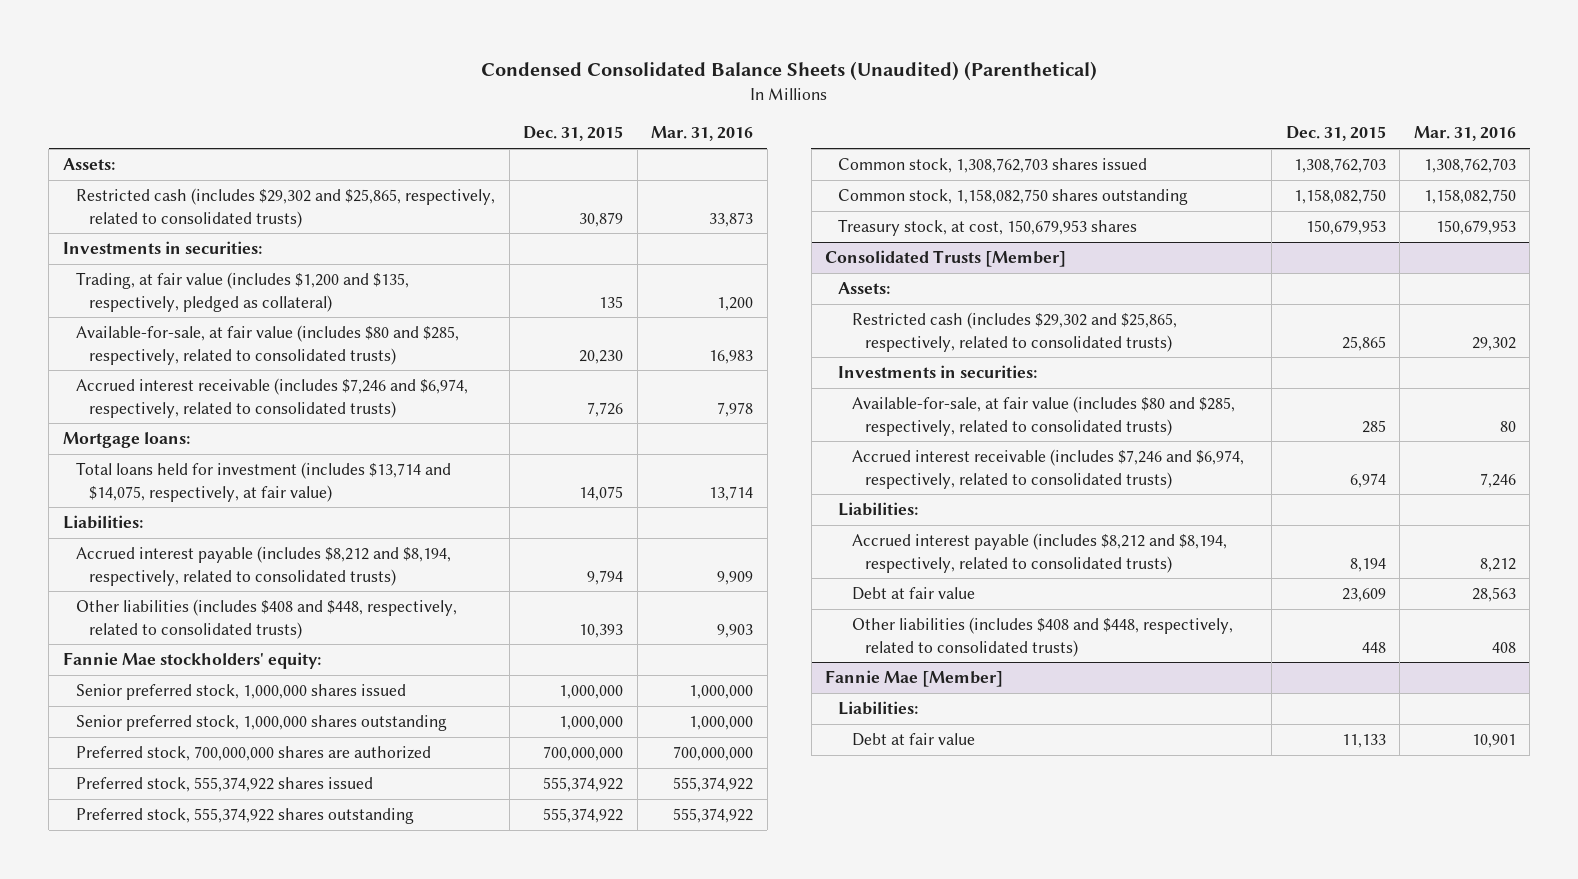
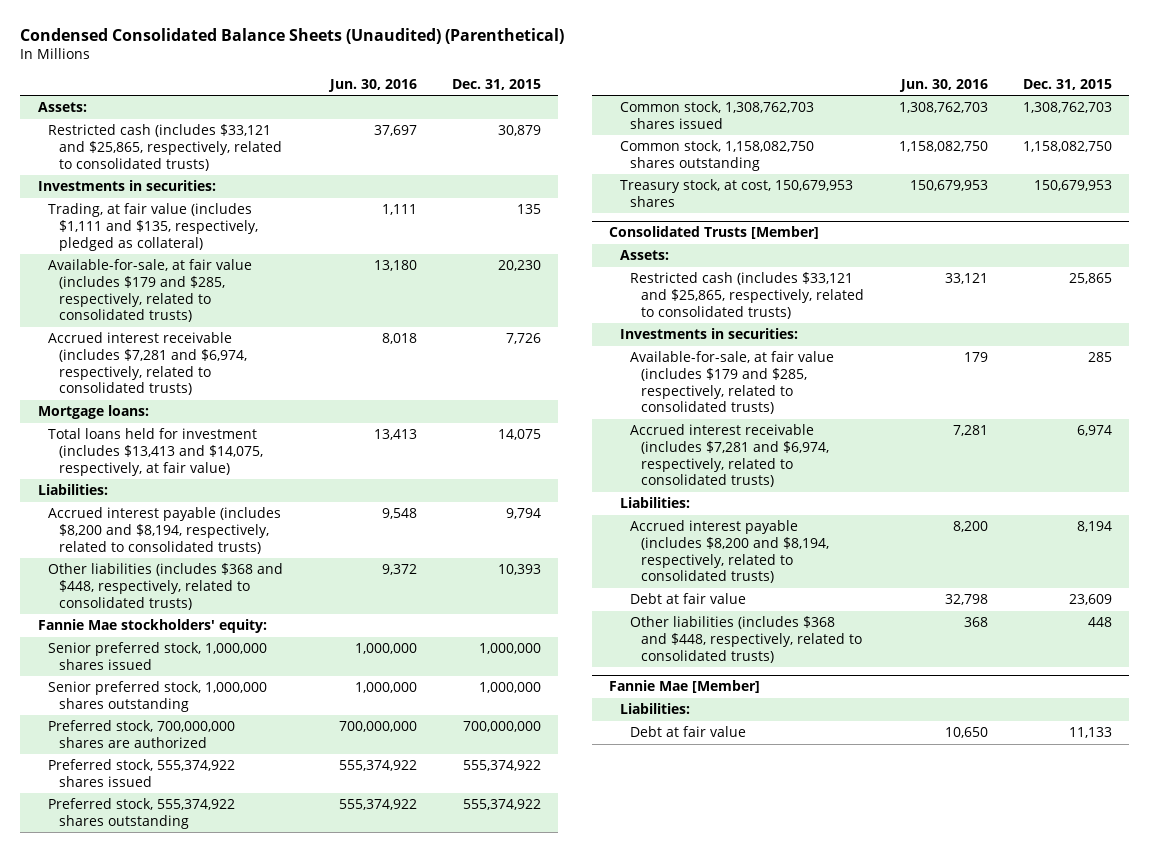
- | Dec. 31, 2015 | Mar. 31, 2016
+ | Jun. 30, 2016 | Dec. 31, 2015
- Restricted cash (includes $29,302 and $25,865, respectively, related to consolidated trusts) | 30,879 | 33,873
+ Restricted cash (includes $33,121 and $25,865, respectively, related to consolidated trusts) | 37,697 | 30,879
- Trading, at fair value (includes $1,200 and $135, respectively, pledged as collateral) | 135 | 1,200
- Available-for-sale, at fair value (includes $80 and $285, respectively, related to consolidated trusts) | 20,230 | 16,983
- Accrued interest receivable (includes $7,246 and $6,974, respectively, related to consolidated trusts) | 7,726 | 7,978
+ Trading, at fair value (includes $1,111 and $135, respectively, pledged as collateral) | 1,111 | 135
+ Available-for-sale, at fair value (includes $179 and $285, respectively, related to consolidated trusts) | 13,180 | 20,230
+ Accrued interest receivable (includes $7,281 and $6,974, respectively, related to consolidated trusts) | 8,018 | 7,726
- Total loans held for investment (includes $13,714 and $14,075, respectively, at fair value) | 14,075 | 13,714
+ Total loans held for investment (includes $13,413 and $14,075, respectively, at fair value) | 13,413 | 14,075
- Accrued interest payable (includes $8,212 and $8,194, respectively, related to consolidated trusts) | 9,794 | 9,909
- Other liabilities (includes $408 and $448, respectively, related to consolidated trusts) | 10,393 | 9,903
+ Accrued interest payable (includes $8,200 and $8,194, respectively, related to consolidated trusts) | 9,548 | 9,794
+ Other liabilities (includes $368 and $448, respectively, related to consolidated trusts) | 9,372 | 10,393
@ Consolidated Trusts [Member]
- Restricted cash (includes $29,302 and $25,865, respectively, related to consolidated trusts) | 25,865 | 29,302
+ Restricted cash (includes $33,121 and $25,865, respectively, related to consolidated trusts) | 33,121 | 25,865
- Available-for-sale, at fair value (includes $80 and $285, respectively, related to consolidated trusts) | 285 | 80
- Accrued interest receivable (includes $7,246 and $6,974, respectively, related to consolidated trusts) | 6,974 | 7,246
+ Available-for-sale, at fair value (includes $179 and $285, respectively, related to consolidated trusts) | 179 | 285
+ Accrued interest receivable (includes $7,281 and $6,974, respectively, related to consolidated trusts) | 7,281 | 6,974
- Accrued interest payable (includes $8,212 and $8,194, respectively, related to consolidated trusts) | 8,194 | 8,212
+ Accrued interest payable (includes $8,200 and $8,194, respectively, related to consolidated trusts) | 8,200 | 8,194
- Other liabilities (includes $408 and $448, respectively, related to consolidated trusts) | 448 | 408
+ Other liabilities (includes $368 and $448, respectively, related to consolidated trusts) | 368 | 448

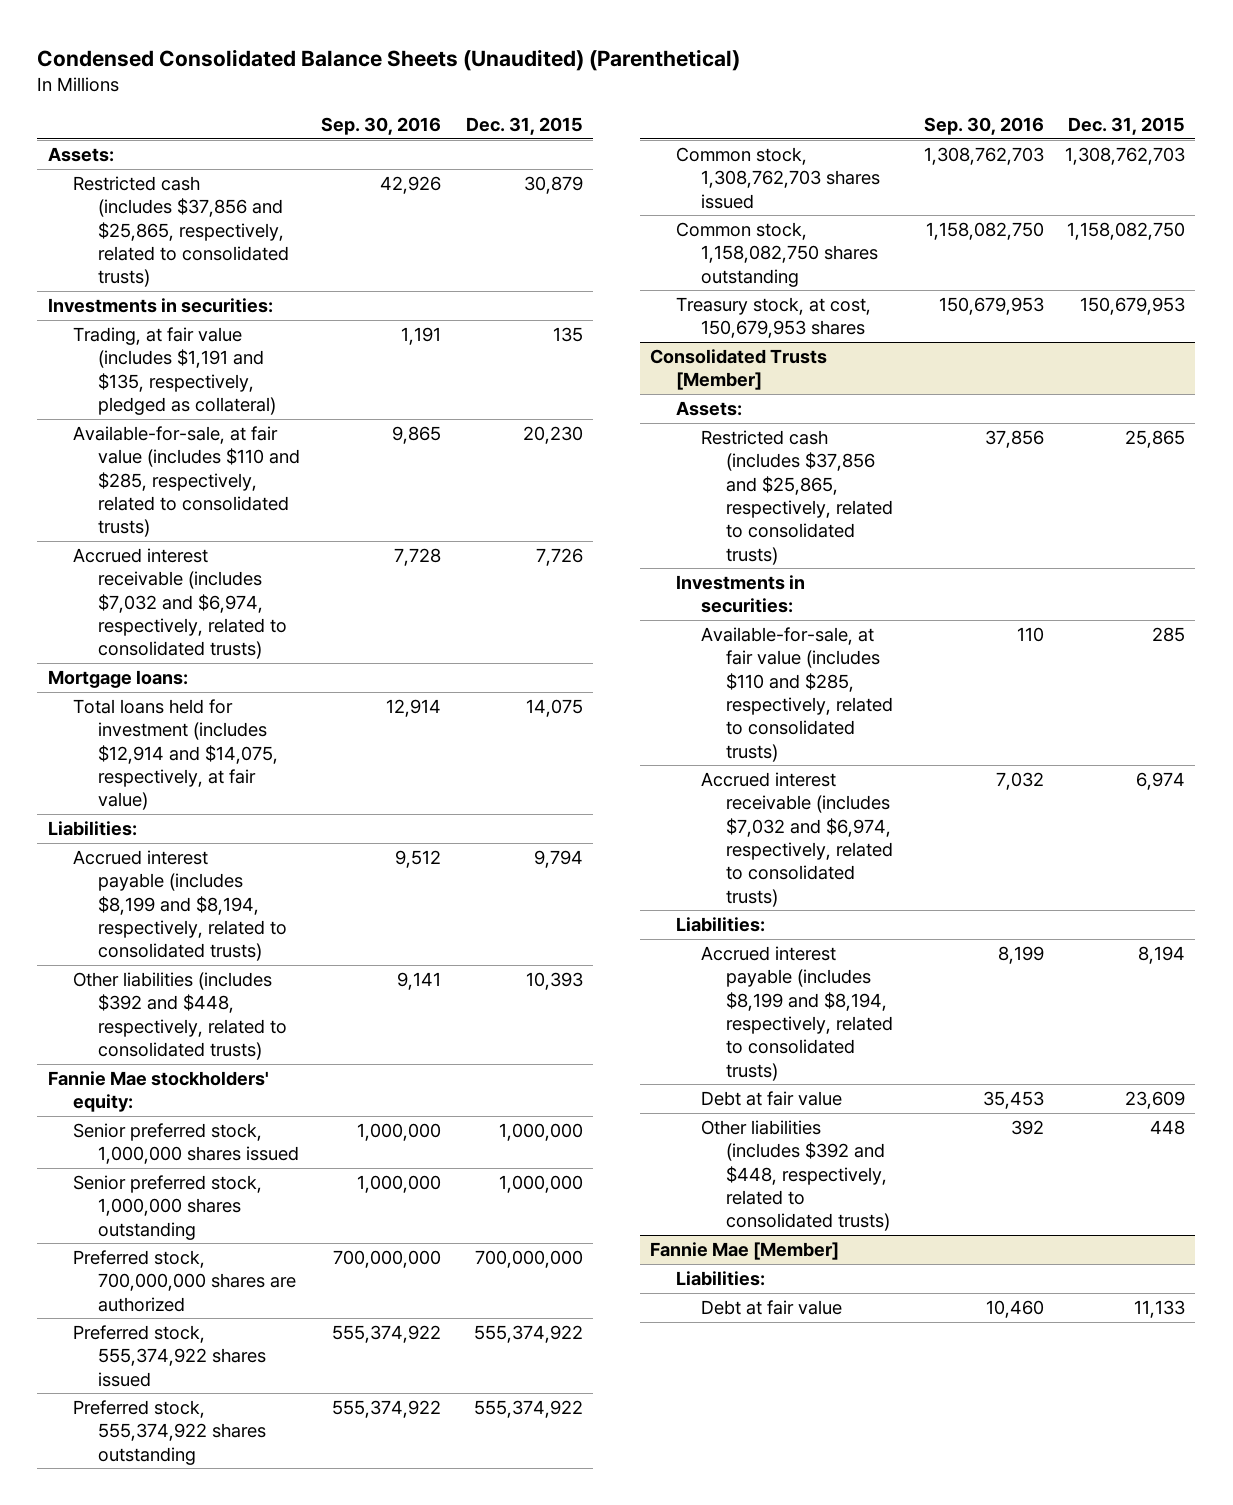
- | Jun. 30, 2016 | Dec. 31, 2015
+ | Sep. 30, 2016 | Dec. 31, 2015
- Restricted cash (includes $33,121 and $25,865, respectively, related to consolidated trusts) | 37,697 | 30,879
+ Restricted cash (includes $37,856 and $25,865, respectively, related to consolidated trusts) | 42,926 | 30,879
- Trading, at fair value (includes $1,111 and $135, respectively, pledged as collateral) | 1,111 | 135
- Available-for-sale, at fair value (includes $179 and $285, respectively, related to consolidated trusts) | 13,180 | 20,230
- Accrued interest receivable (includes $7,281 and $6,974, respectively, related to consolidated trusts) | 8,018 | 7,726
+ Trading, at fair value (includes $1,191 and $135, respectively, pledged as collateral) | 1,191 | 135
+ Available-for-sale, at fair value (includes $110 and $285, respectively, related to consolidated trusts) | 9,865 | 20,230
+ Accrued interest receivable (includes $7,032 and $6,974, respectively, related to consolidated trusts) | 7,728 | 7,726
- Total loans held for investment (includes $13,413 and $14,075, respectively, at fair value) | 13,413 | 14,075
+ Total loans held for investment (includes $12,914 and $14,075, respectively, at fair value) | 12,914 | 14,075
- Accrued interest payable (includes $8,200 and $8,194, respectively, related to consolidated trusts) | 9,548 | 9,794
- Other liabilities (includes $368 and $448, respectively, related to consolidated trusts) | 9,372 | 10,393
+ Accrued interest payable (includes $8,199 and $8,194, respectively, related to consolidated trusts) | 9,512 | 9,794
+ Other liabilities (includes $392 and $448, respectively, related to consolidated trusts) | 9,141 | 10,393
@ Consolidated Trusts [Member]
- Restricted cash (includes $33,121 and $25,865, respectively, related to consolidated trusts) | 33,121 | 25,865
+ Restricted cash (includes $37,856 and $25,865, respectively, related to consolidated trusts) | 37,856 | 25,865
- Available-for-sale, at fair value (includes $179 and $285, respectively, related to consolidated trusts) | 179 | 285
- Accrued interest receivable (includes $7,281 and $6,974, respectively, related to consolidated trusts) | 7,281 | 6,974
+ Available-for-sale, at fair value (includes $110 and $285, respectively, related to consolidated trusts) | 110 | 285
+ Accrued interest receivable (includes $7,032 and $6,974, respectively, related to consolidated trusts) | 7,032 | 6,974
- Accrued interest payable (includes $8,200 and $8,194, respectively, related to consolidated trusts) | 8,200 | 8,194
+ Accrued interest payable (includes $8,199 and $8,194, respectively, related to consolidated trusts) | 8,199 | 8,194
- Other liabilities (includes $368 and $448, respectively, related to consolidated trusts) | 368 | 448
+ Other liabilities (includes $392 and $448, respectively, related to consolidated trusts) | 392 | 448

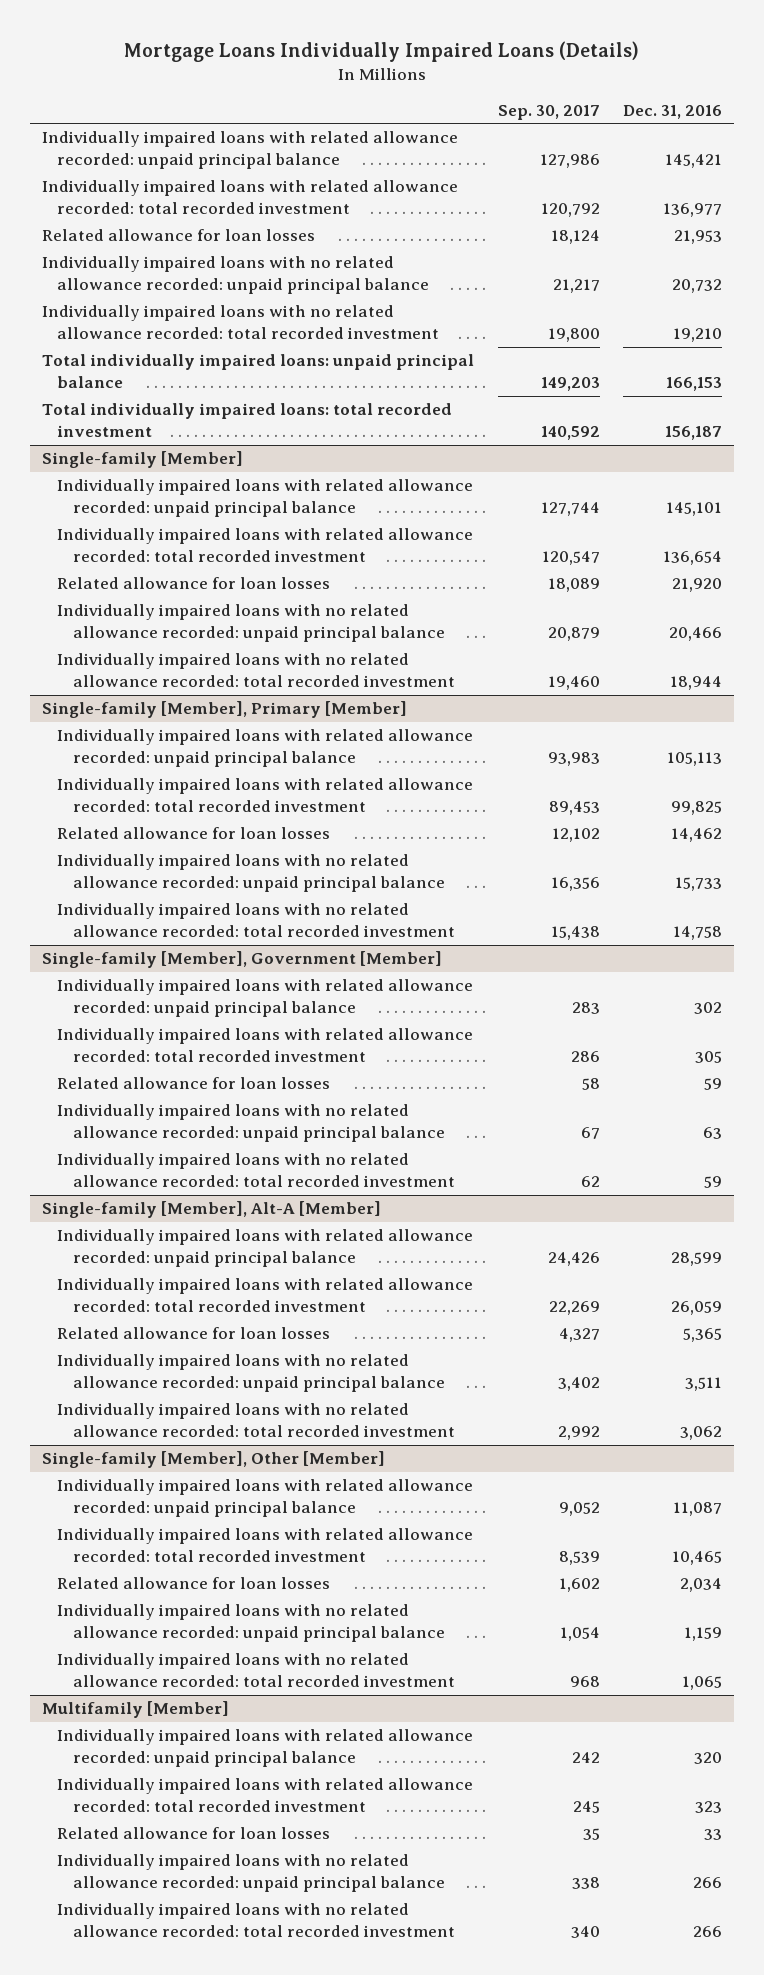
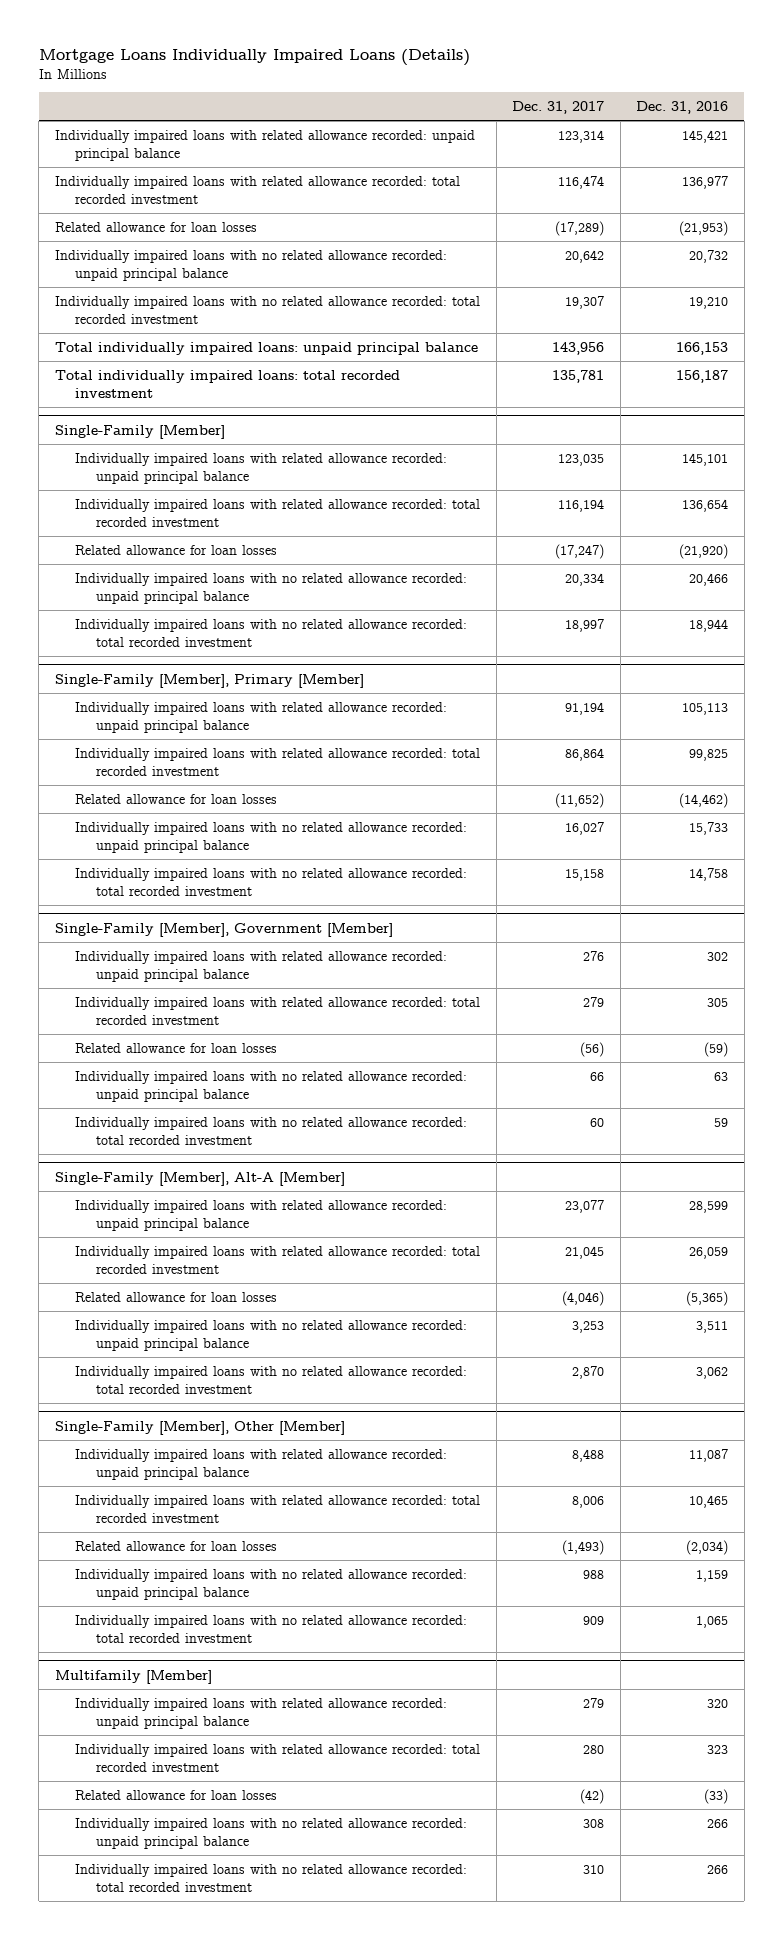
- | Sep. 30, 2017 | Dec. 31, 2016
+ | Dec. 31, 2017 | Dec. 31, 2016
- Related allowance for loan losses | 18,124 | 21,953
+ Related allowance for loan losses | (17,289) | (21,953)
- Single-family [Member]
+ Single-Family [Member]
- Related allowance for loan losses | 18,089 | 21,920
+ Related allowance for loan losses | (17,247) | (21,920)
- Single-family [Member], Primary [Member]
+ Single-Family [Member], Primary [Member]
- Related allowance for loan losses | 12,102 | 14,462
+ Related allowance for loan losses | (11,652) | (14,462)
- Single-family [Member], Government [Member]
+ Single-Family [Member], Government [Member]
- Related allowance for loan losses | 58 | 59
+ Related allowance for loan losses | (56) | (59)
- Single-family [Member], Alt-A [Member]
+ Single-Family [Member], Alt-A [Member]
- Related allowance for loan losses | 4,327 | 5,365
+ Related allowance for loan losses | (4,046) | (5,365)
- Single-family [Member], Other [Member]
+ Single-Family [Member], Other [Member]
- Related allowance for loan losses | 1,602 | 2,034
+ Related allowance for loan losses | (1,493) | (2,034)
@ Multifamily [Member]
- Related allowance for loan losses | 35 | 33
+ Related allowance for loan losses | (42) | (33)

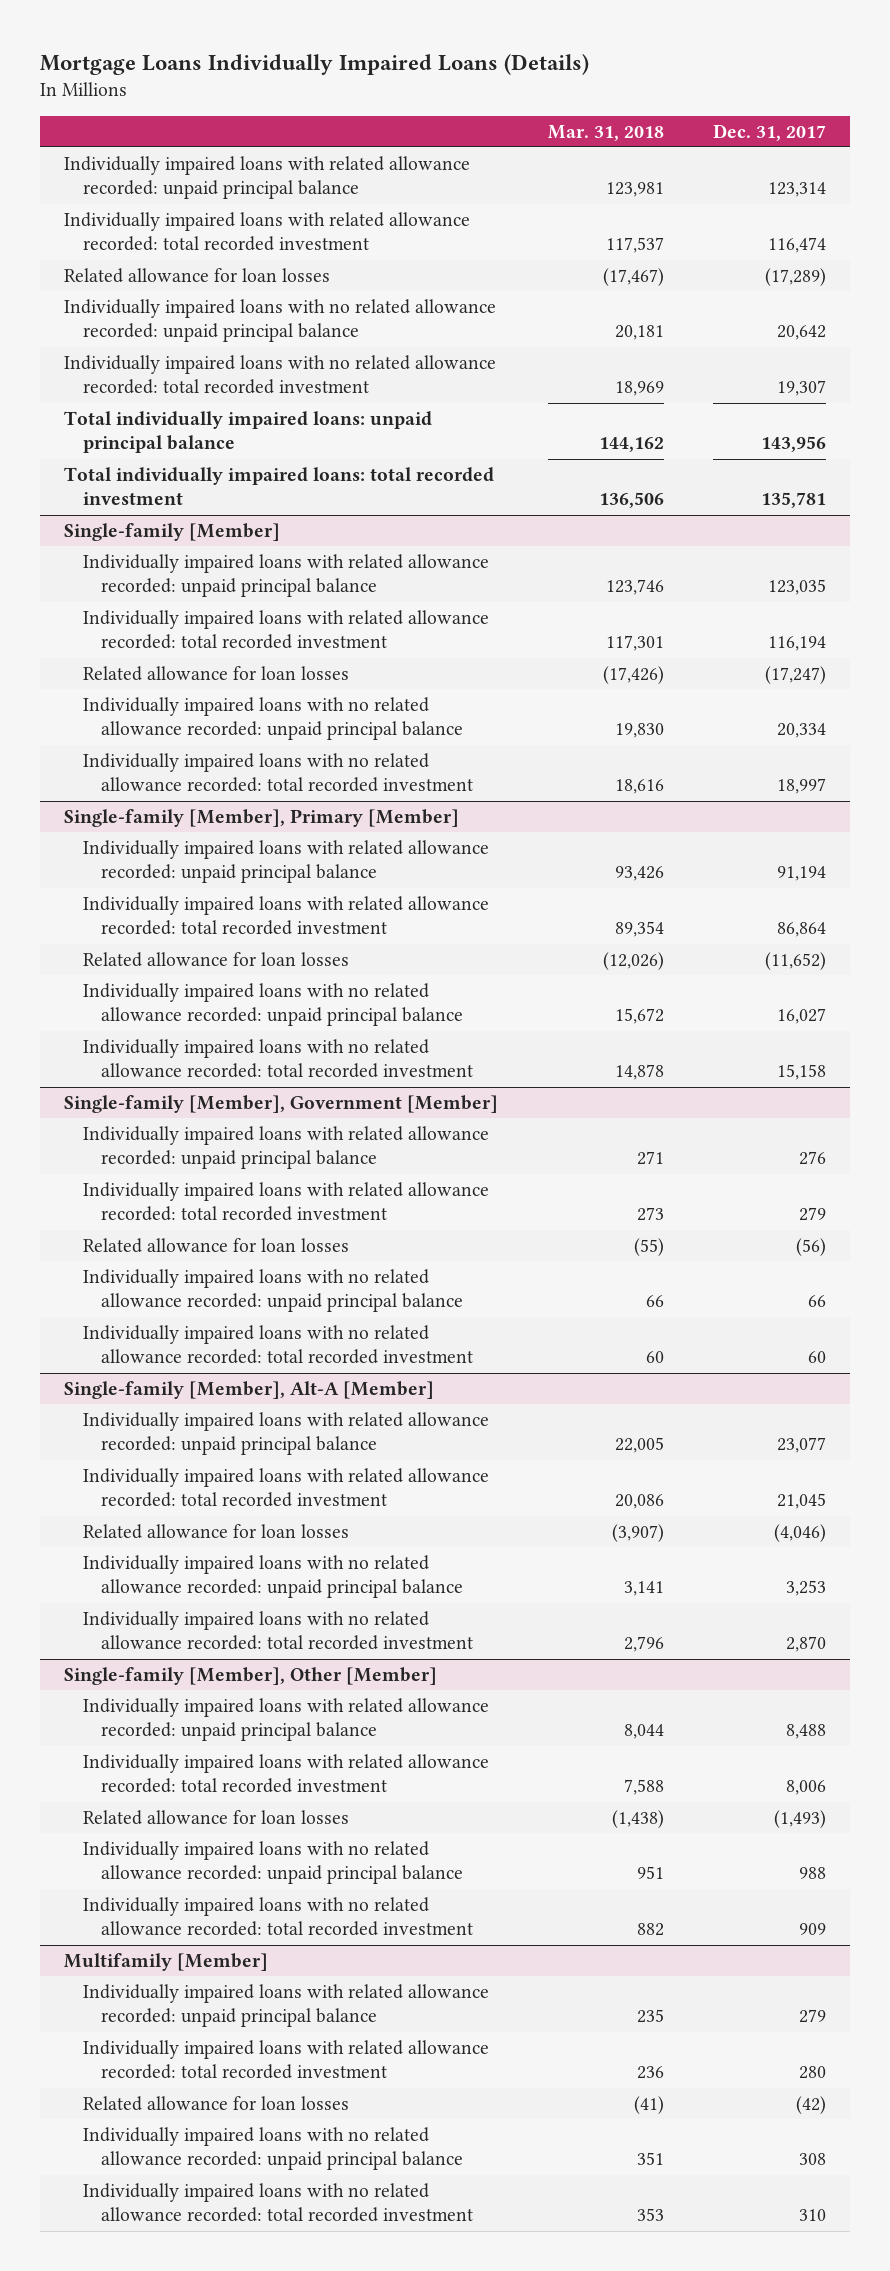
- | Dec. 31, 2017 | Dec. 31, 2016
+ | Mar. 31, 2018 | Dec. 31, 2017
- Single-Family [Member]
+ Single-family [Member]
- Single-Family [Member], Primary [Member]
+ Single-family [Member], Primary [Member]
- Single-Family [Member], Government [Member]
+ Single-family [Member], Government [Member]
- Single-Family [Member], Alt-A [Member]
+ Single-family [Member], Alt-A [Member]
- Single-Family [Member], Other [Member]
+ Single-family [Member], Other [Member]

